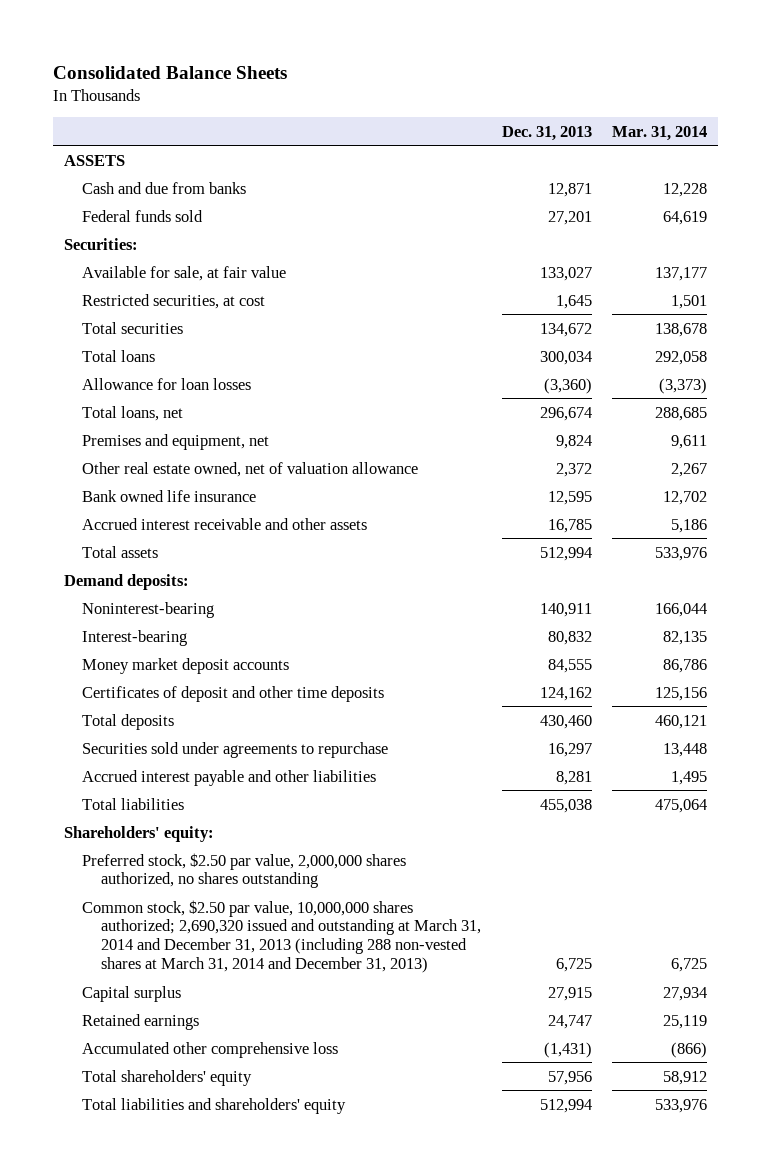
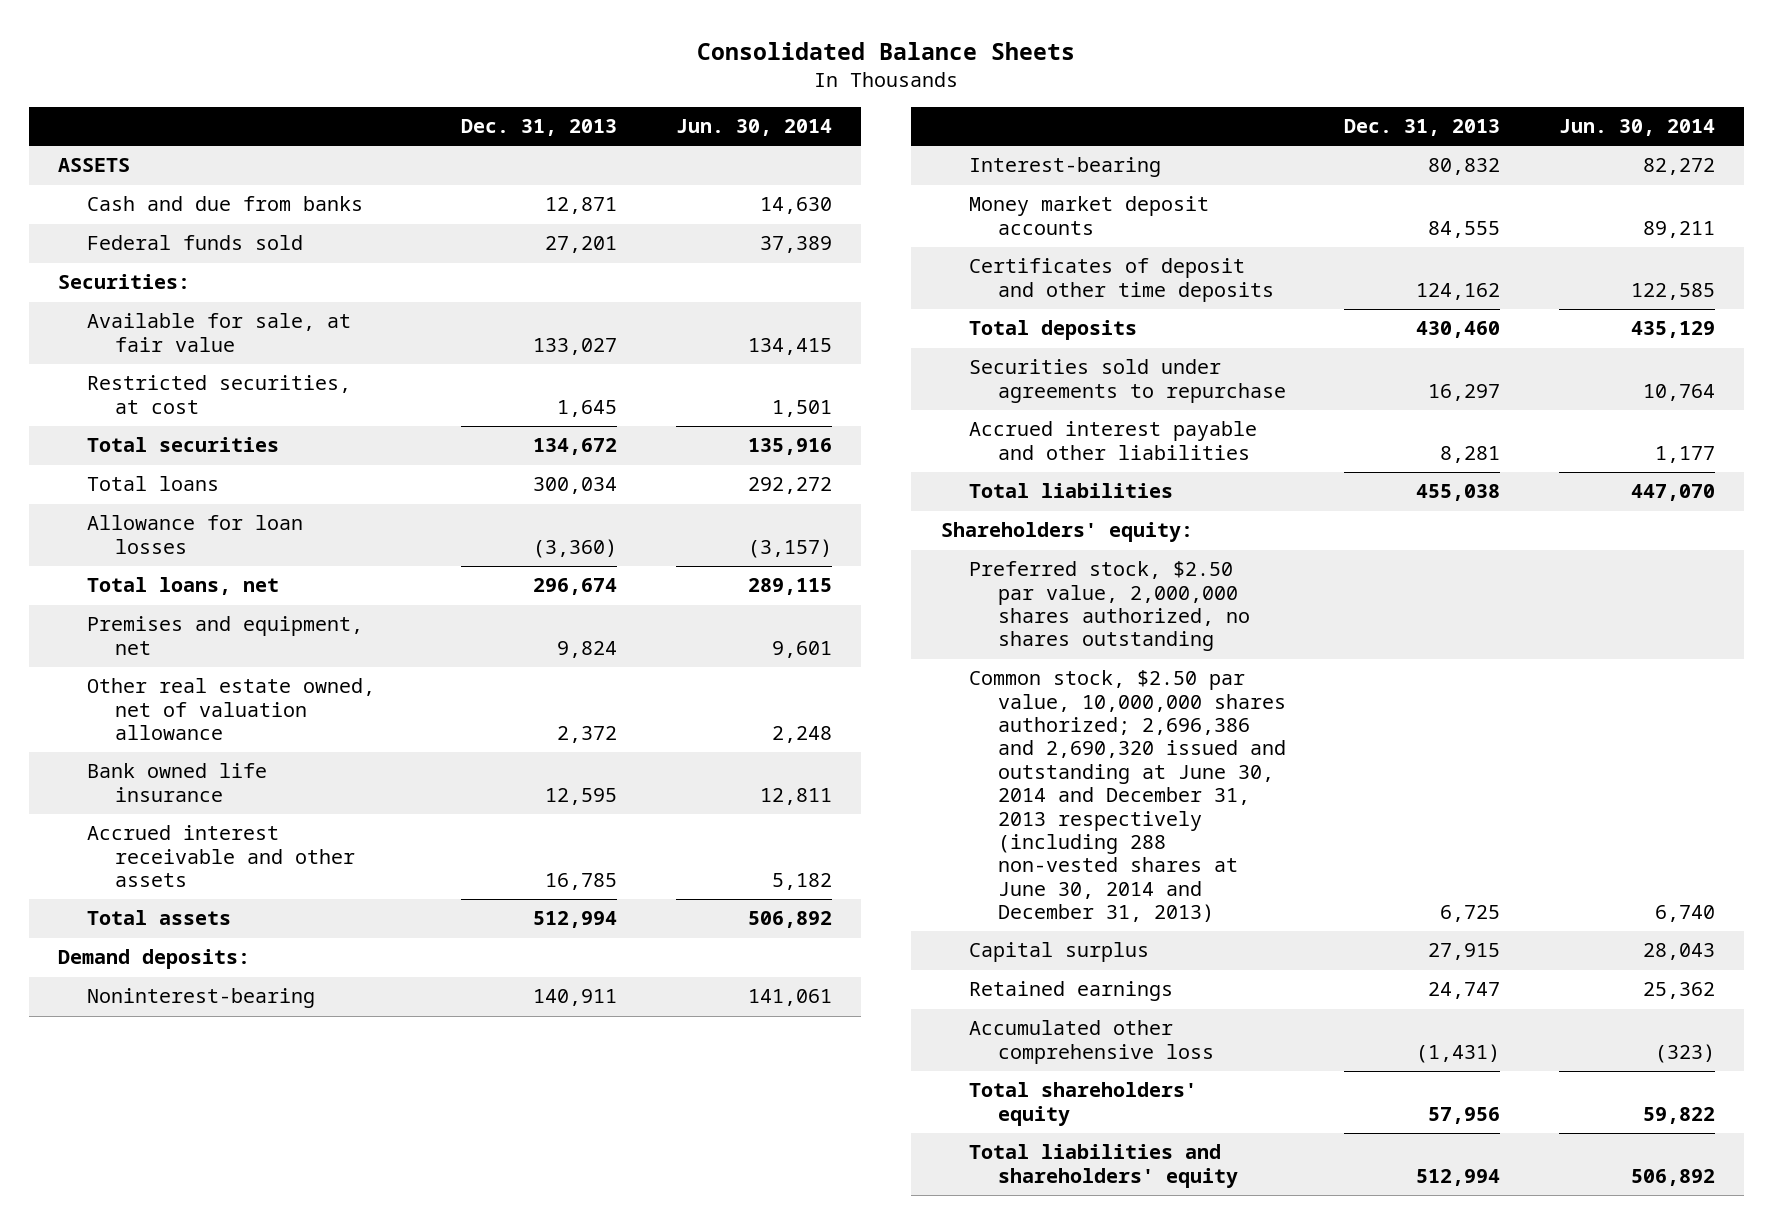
- | Dec. 31, 2013 | Mar. 31, 2014
+ | Dec. 31, 2013 | Jun. 30, 2014
- Common stock, $2.50 par value, 10,000,000 shares authorized; 2,690,320 issued and outstanding at March 31, 2014 and December 31, 2013 (including 288 non-vested shares at March 31, 2014 and December 31, 2013) | 6,725 | 6,725
+ Common stock, $2.50 par value, 10,000,000 shares authorized; 2,696,386 and 2,690,320 issued and outstanding at June 30, 2014 and December 31, 2013 respectively (including 288 non-vested shares at June 30, 2014 and December 31, 2013) | 6,725 | 6,740

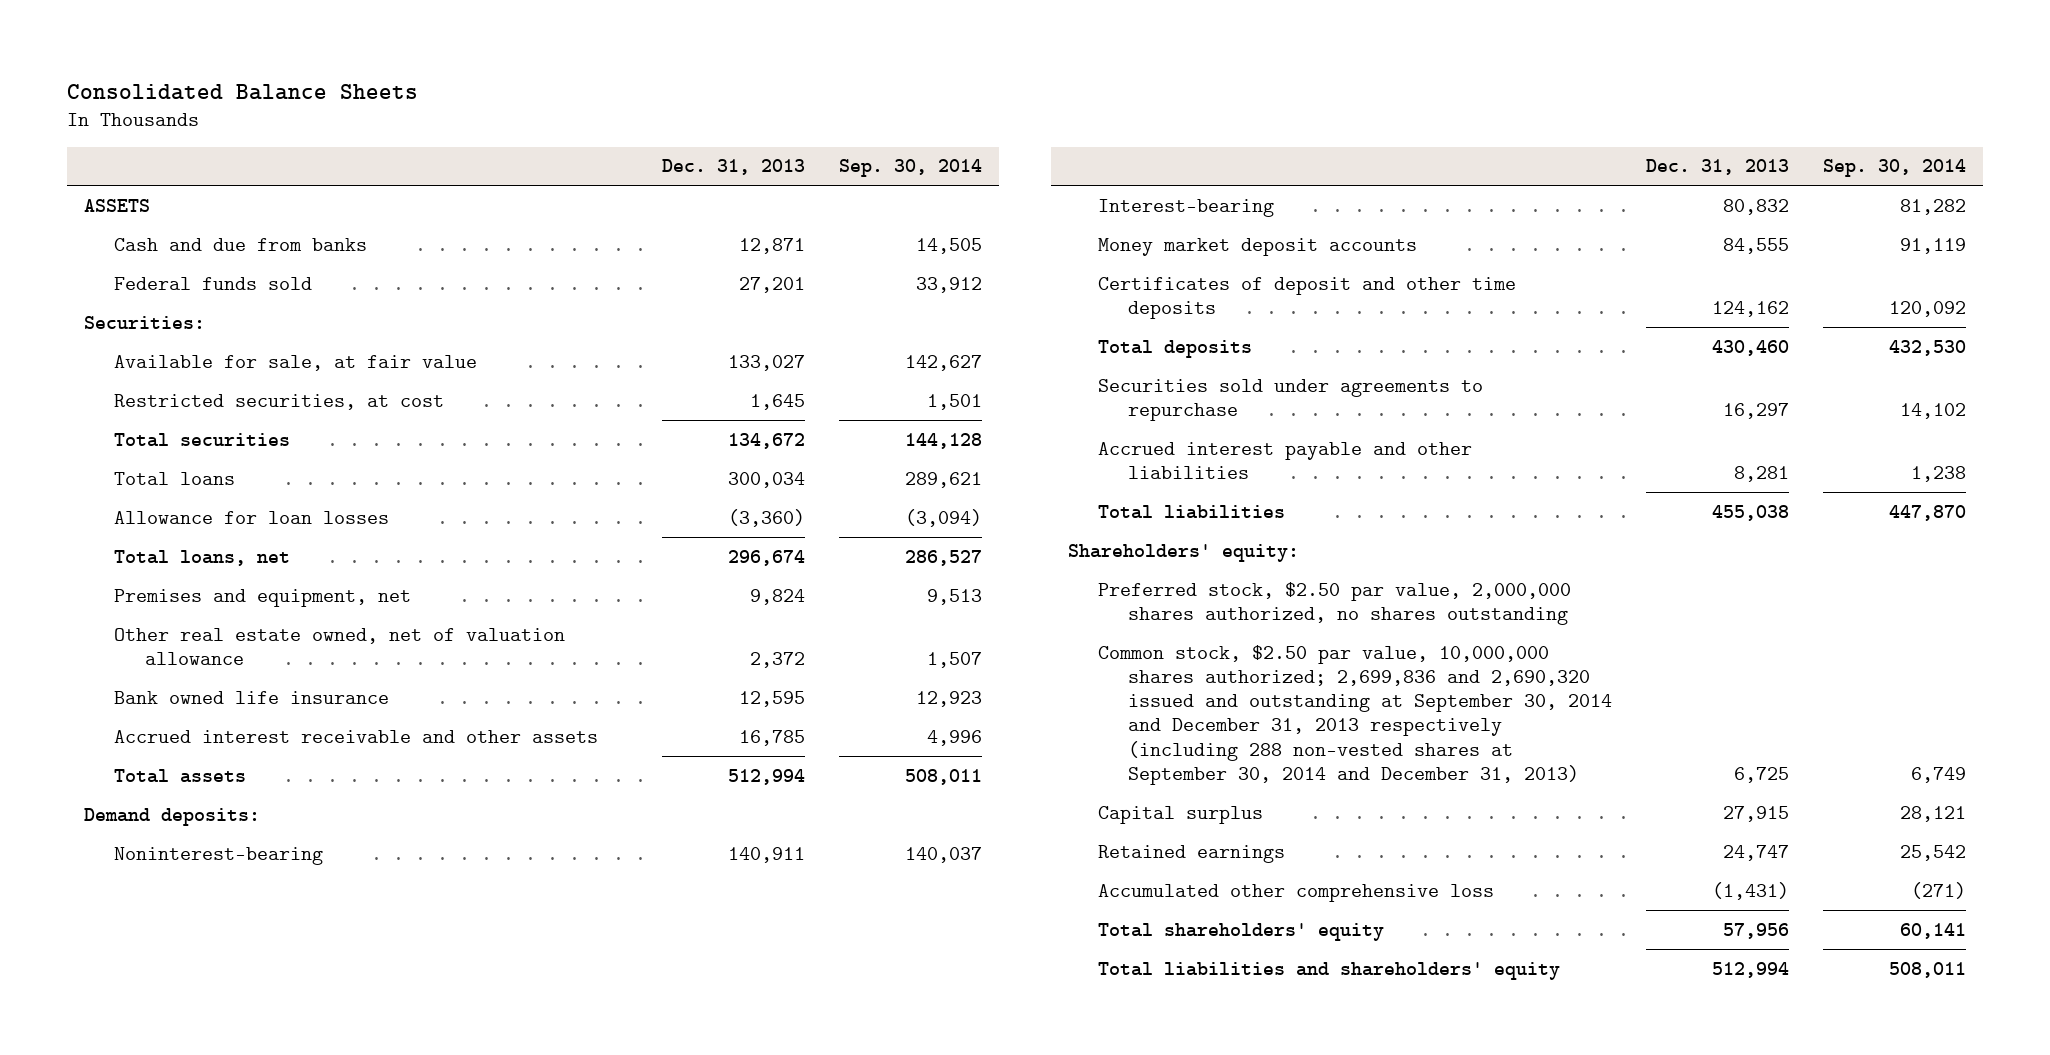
- | Dec. 31, 2013 | Jun. 30, 2014
+ | Dec. 31, 2013 | Sep. 30, 2014
- Common stock, $2.50 par value, 10,000,000 shares authorized; 2,696,386 and 2,690,320 issued and outstanding at June 30, 2014 and December 31, 2013 respectively (including 288 non-vested shares at June 30, 2014 and December 31, 2013) | 6,725 | 6,740
+ Common stock, $2.50 par value, 10,000,000 shares authorized; 2,699,836 and 2,690,320 issued and outstanding at September 30, 2014 and December 31, 2013 respectively (including 288 non-vested shares at September 30, 2014 and December 31, 2013) | 6,725 | 6,749

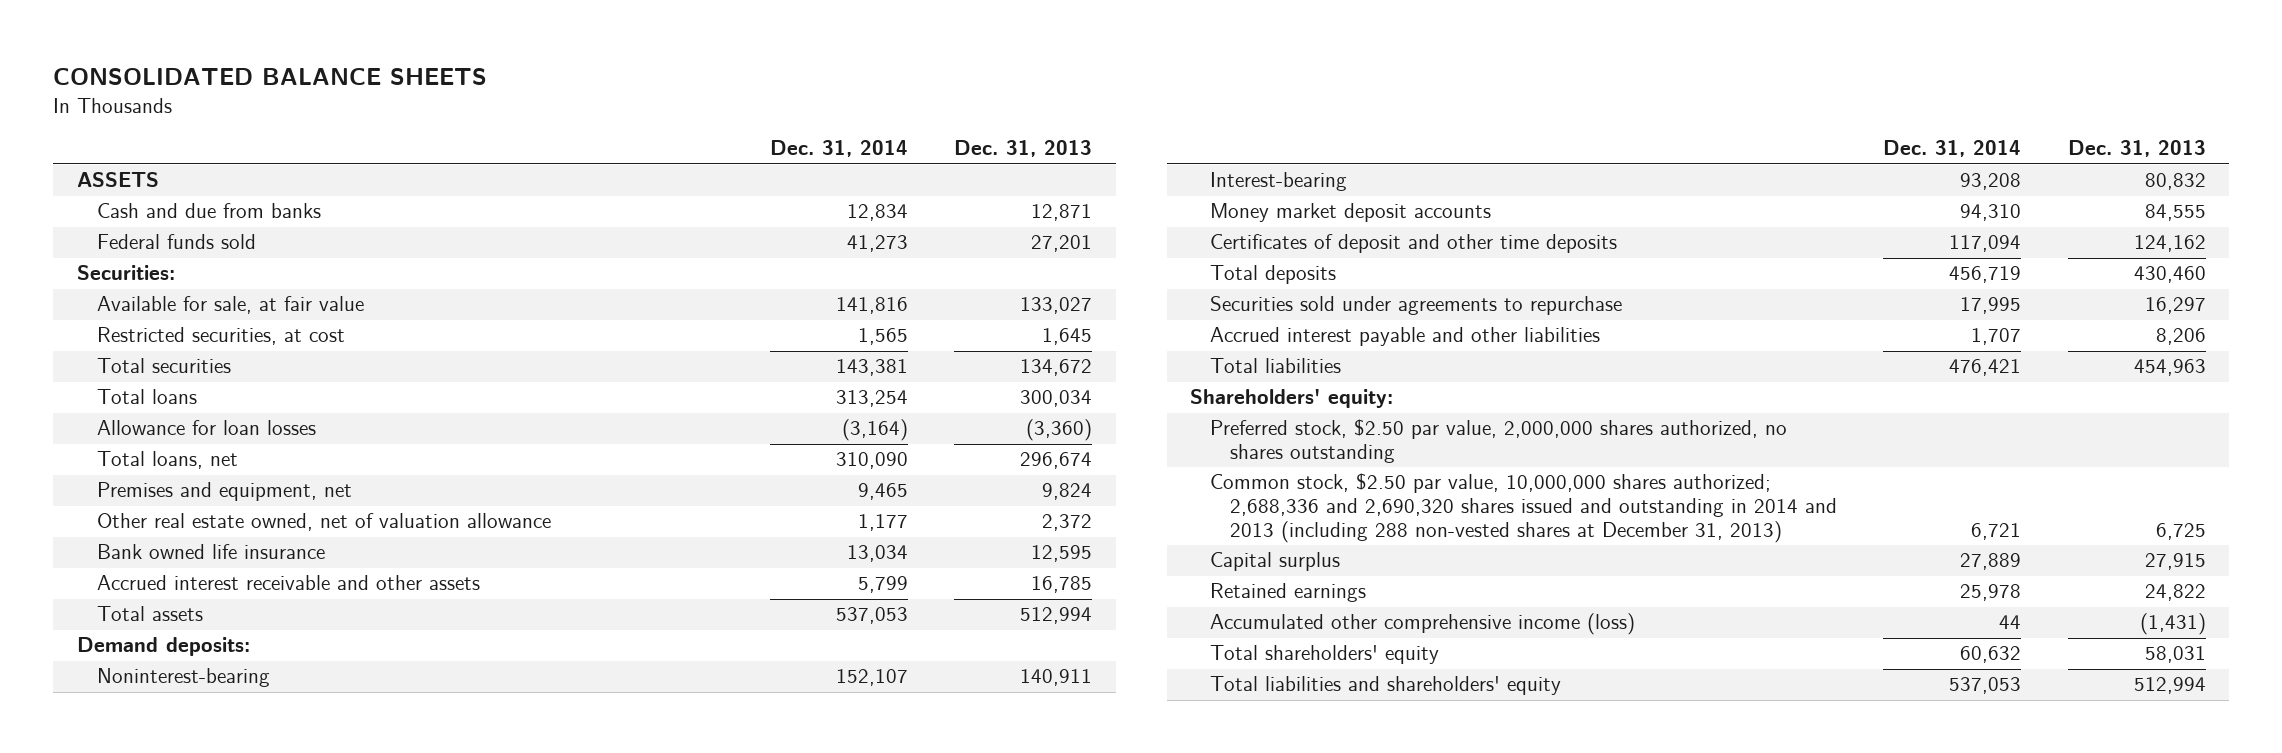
- Consolidated Balance Sheets
+ CONSOLIDATED BALANCE SHEETS
- | Dec. 31, 2013 | Sep. 30, 2014
+ | Dec. 31, 2014 | Dec. 31, 2013
- Accrued interest payable and other liabilities | 8,281 | 1,238
- Total liabilities | 455,038 | 447,870
+ Accrued interest payable and other liabilities | 1,707 | 8,206
+ Total liabilities | 476,421 | 454,963
- Common stock, $2.50 par value, 10,000,000 shares authorized; 2,699,836 and 2,690,320 issued and outstanding at September 30, 2014 and December 31, 2013 respectively (including 288 non-vested shares at September 30, 2014 and December 31, 2013) | 6,725 | 6,749
+ Common stock, $2.50 par value, 10,000,000 shares authorized; 2,688,336 and 2,690,320 shares issued and outstanding in 2014 and 2013 (including 288 non-vested shares at December 31, 2013) | 6,721 | 6,725
- Retained earnings | 24,747 | 25,542
- Accumulated other comprehensive loss | (1,431) | (271)
- Total shareholders' equity | 57,956 | 60,141
+ Retained earnings | 25,978 | 24,822
+ Accumulated other comprehensive income (loss) | 44 | (1,431)
+ Total shareholders' equity | 60,632 | 58,031

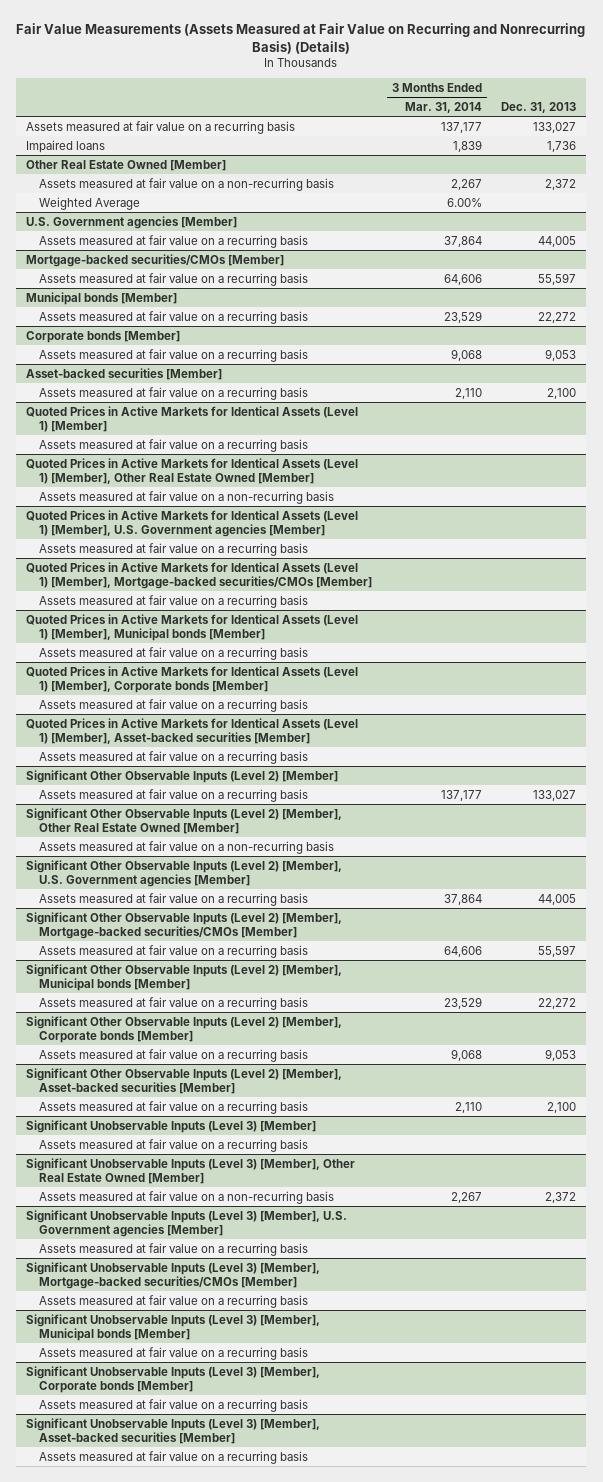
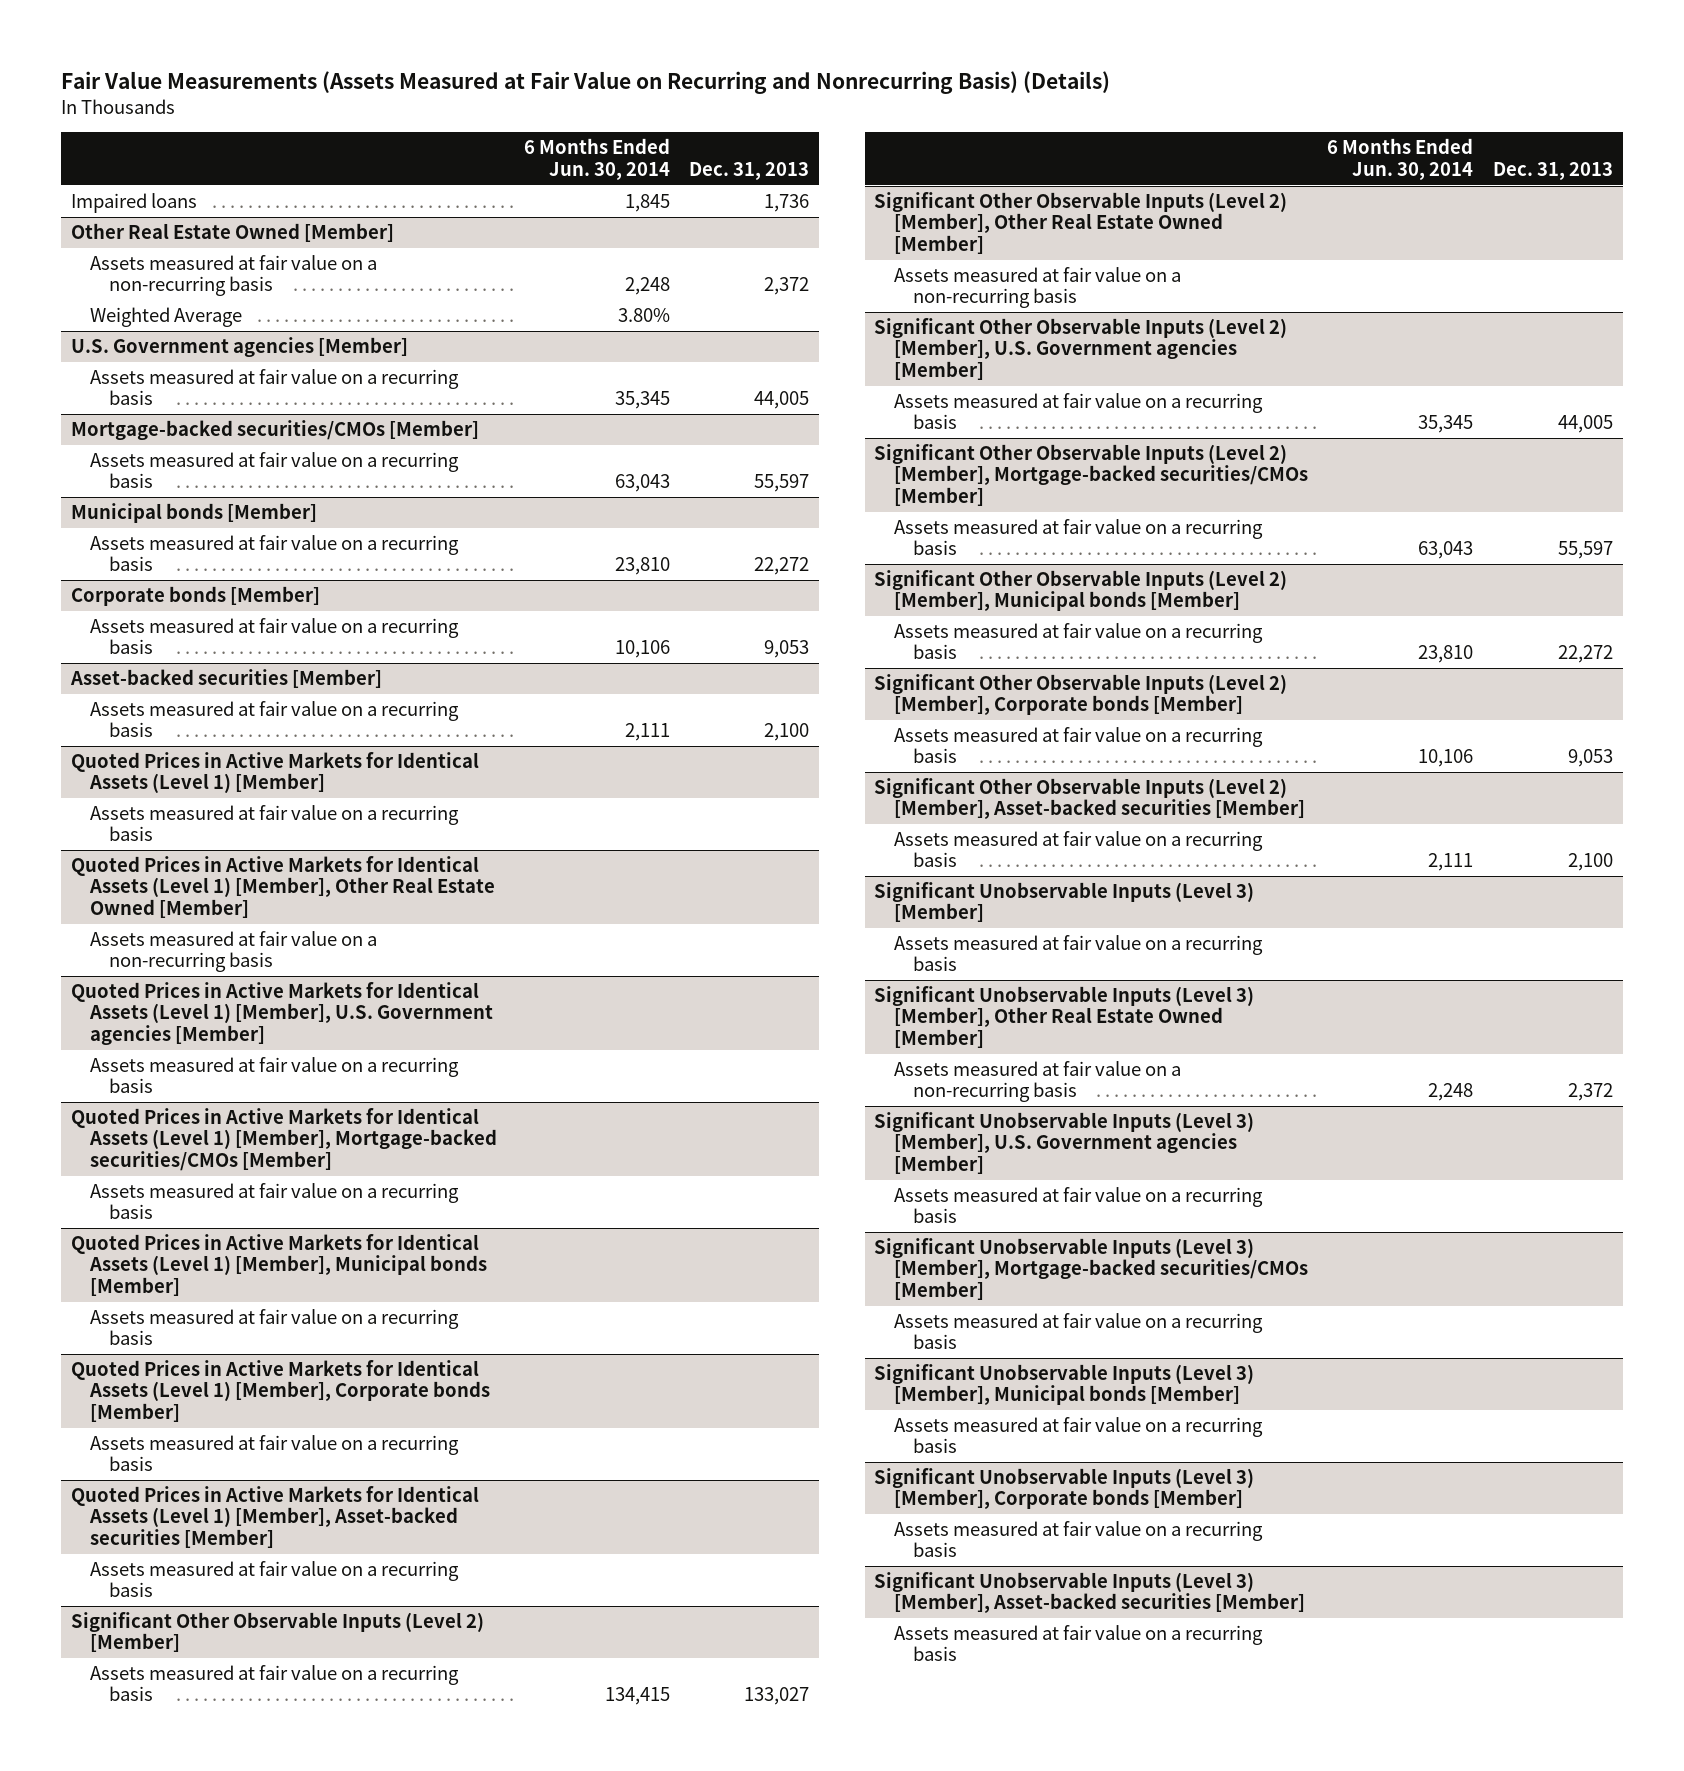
- | 3 Months Ended Mar. 31, 2014 | Dec. 31, 2013
+ | 6 Months Ended Jun. 30, 2014 | Dec. 31, 2013
- Assets measured at fair value on a recurring basis | 137,177 | 133,027

